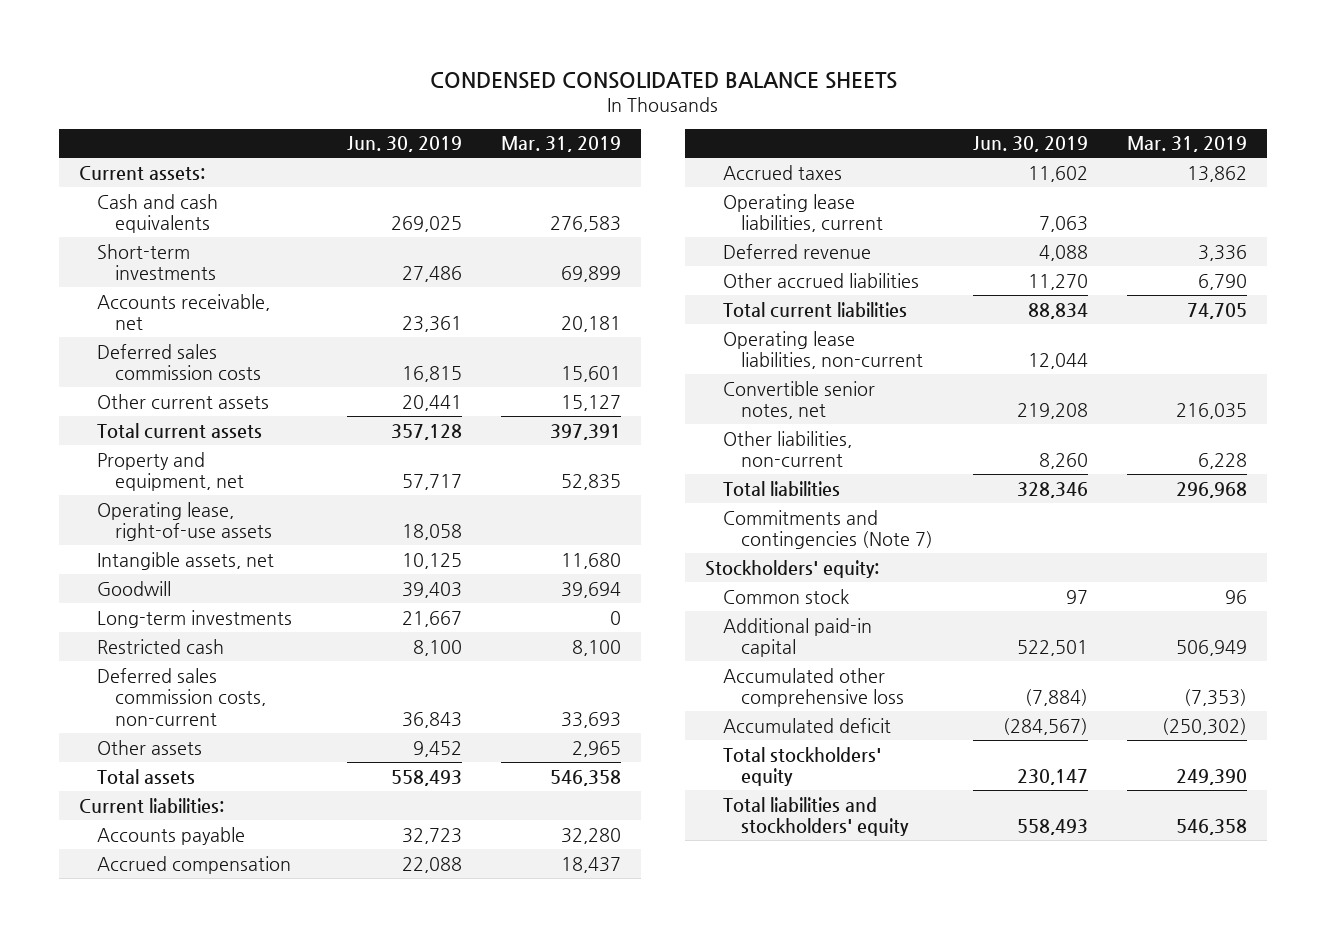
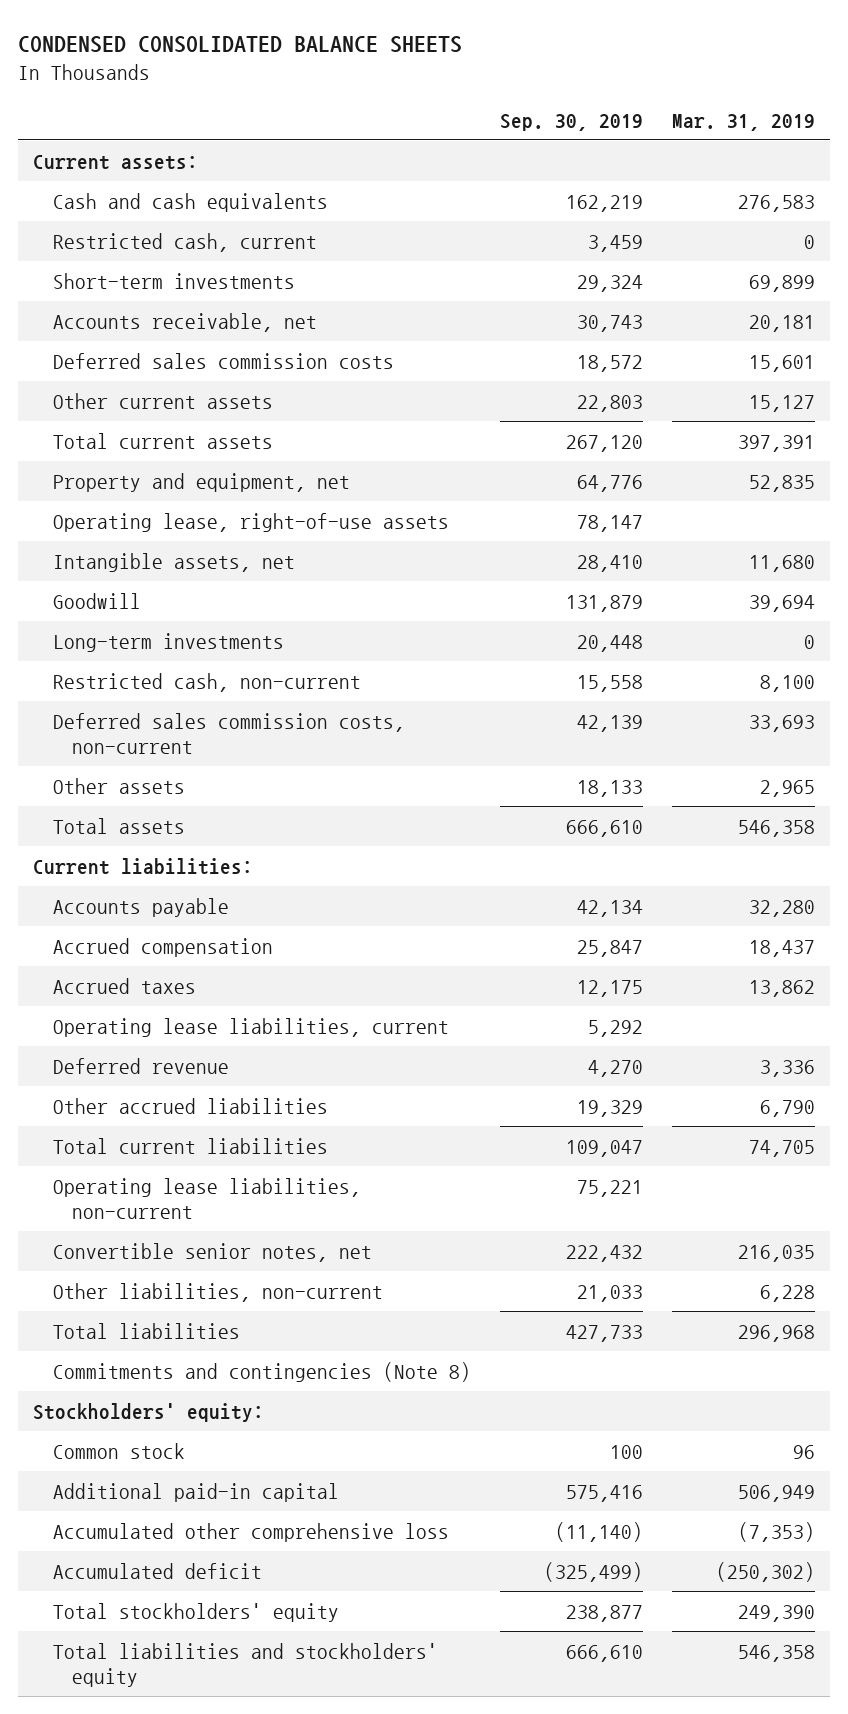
- | Jun. 30, 2019 | Mar. 31, 2019
+ | Sep. 30, 2019 | Mar. 31, 2019
+ Restricted cash, current | 3,459 | 0
- Restricted cash | 8,100 | 8,100
+ Restricted cash, non-current | 15,558 | 8,100
- Commitments and contingencies (Note 7)
+ Commitments and contingencies (Note 8)

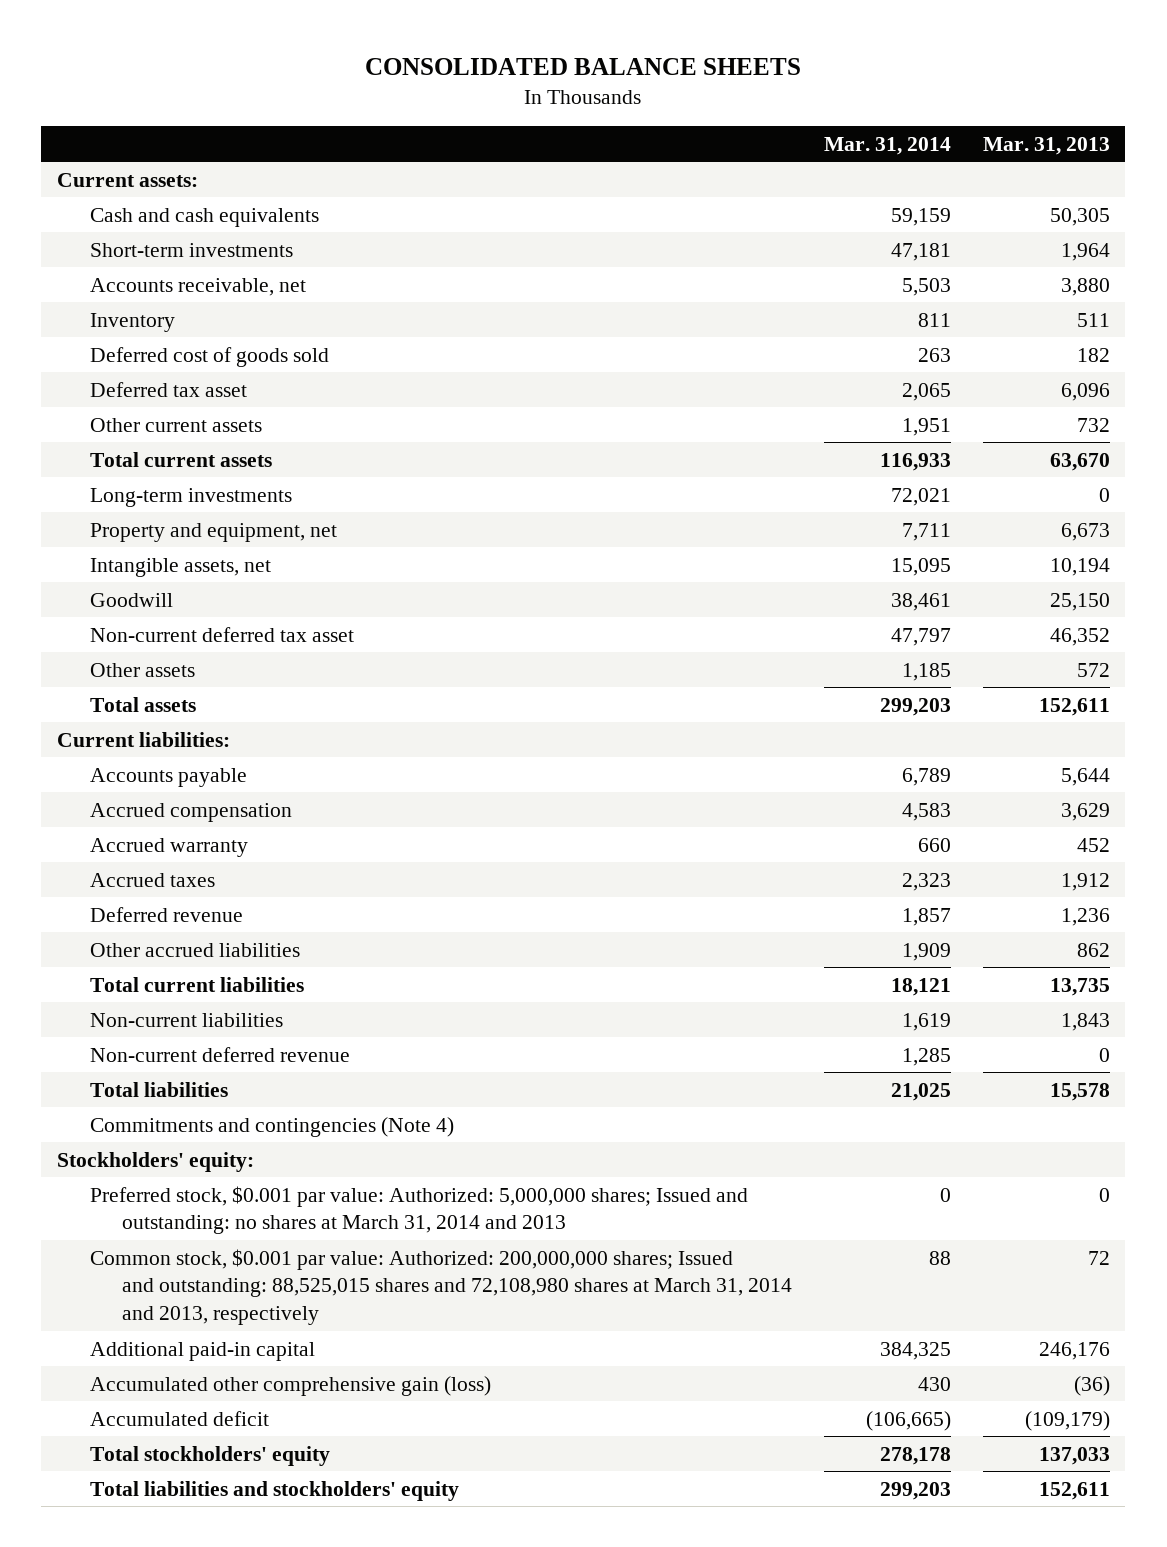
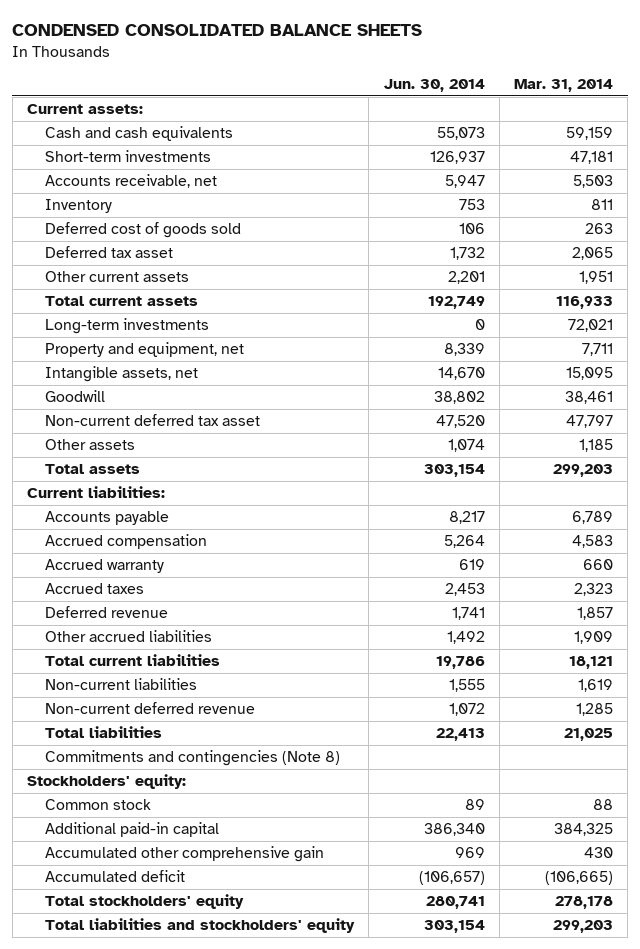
- CONSOLIDATED BALANCE SHEETS
+ CONDENSED CONSOLIDATED BALANCE SHEETS
- | Mar. 31, 2014 | Mar. 31, 2013
+ | Jun. 30, 2014 | Mar. 31, 2014
- Commitments and contingencies (Note 4)
+ Commitments and contingencies (Note 8)
- Preferred stock, $0.001 par value: Authorized: 5,000,000 shares; Issued and outstanding: no shares at March 31, 2014 and 2013 | 0 | 0
- Common stock, $0.001 par value: Authorized: 200,000,000 shares; Issued and outstanding: 88,525,015 shares and 72,108,980 shares at March 31, 2014 and 2013, respectively | 88 | 72
+ Common stock | 89 | 88
- Accumulated other comprehensive gain (loss) | 430 | (36)
+ Accumulated other comprehensive gain | 969 | 430

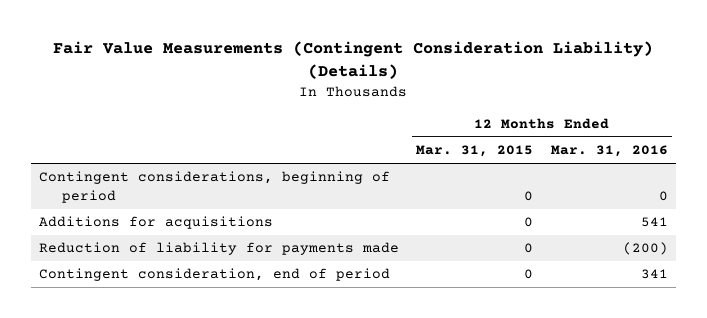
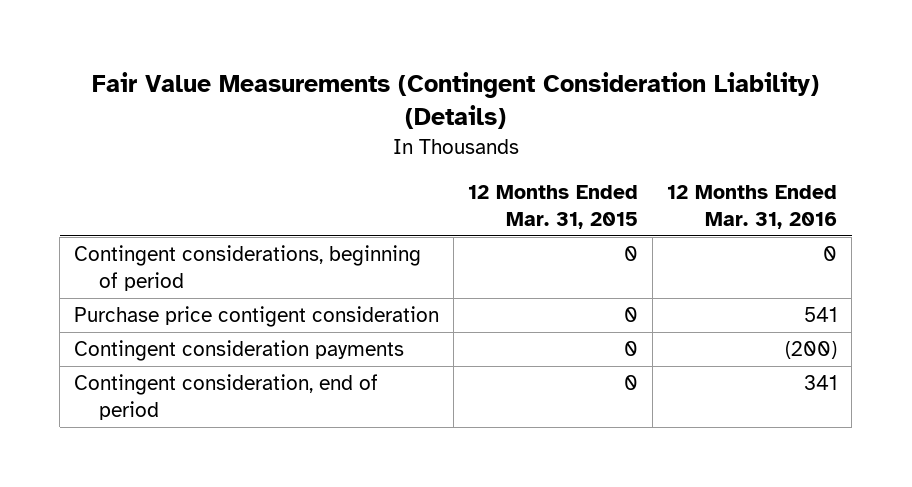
- Additions for acquisitions | 0 | 541
- Reduction of liability for payments made | 0 | (200)
+ Purchase price contigent consideration | 0 | 541
+ Contingent consideration payments | 0 | (200)

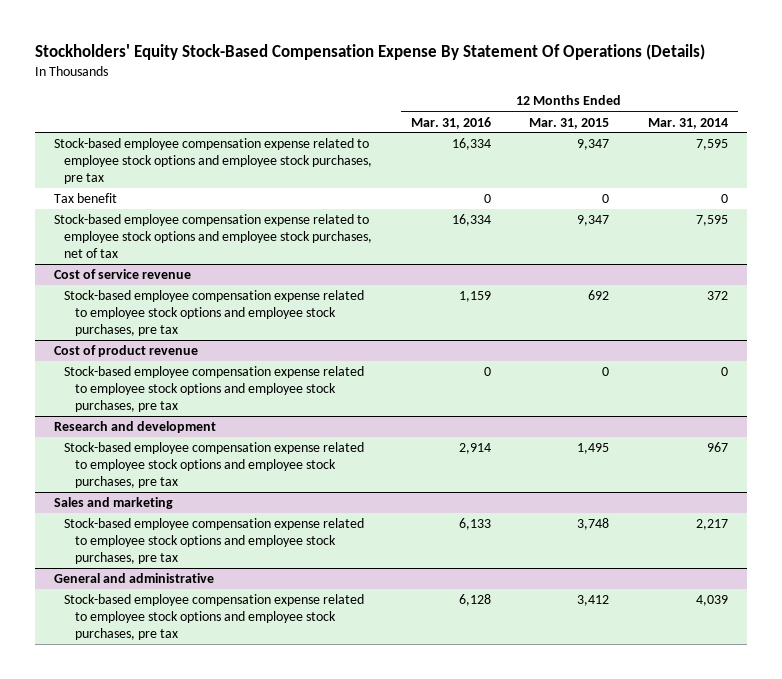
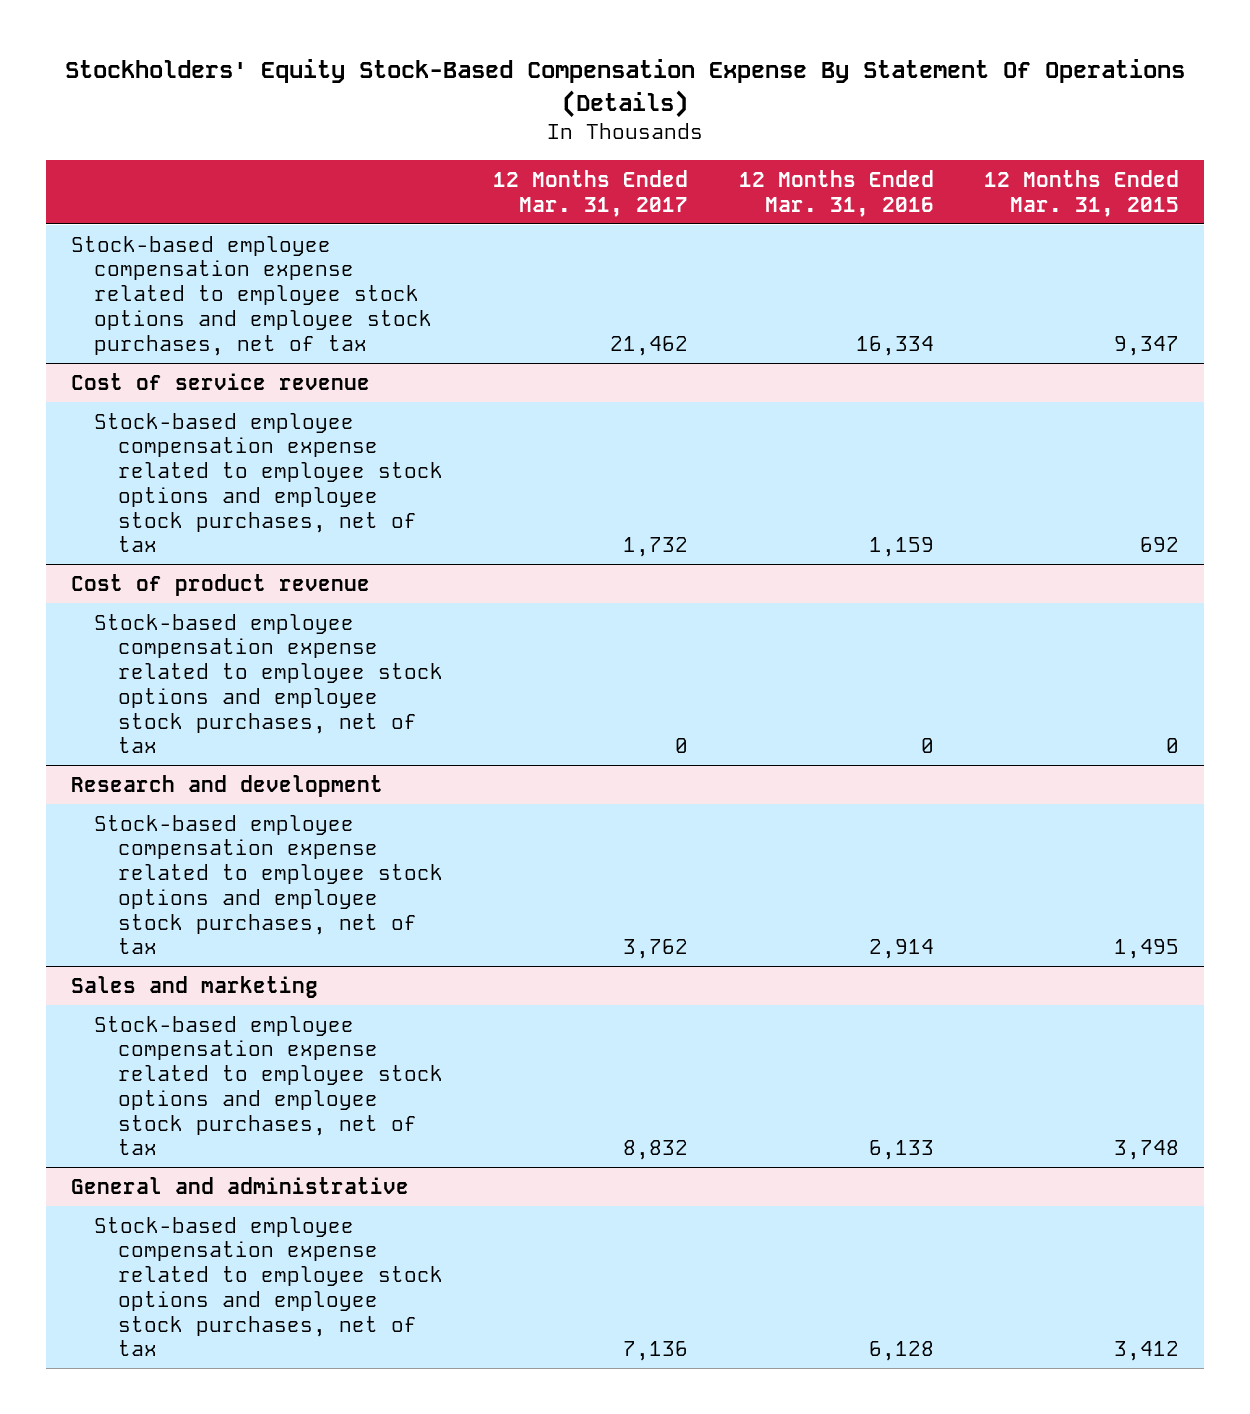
- | 12 Months Ended Mar. 31, 2016 | 12 Months Ended Mar. 31, 2015 | 12 Months Ended Mar. 31, 2014
+ | 12 Months Ended Mar. 31, 2017 | 12 Months Ended Mar. 31, 2016 | 12 Months Ended Mar. 31, 2015
- Stock-based employee compensation expense related to employee stock options and employee stock purchases, pre tax | 16,334 | 9,347 | 7,595
- Tax benefit | 0 | 0 | 0
@ Cost of service revenue
- Stock-based employee compensation expense related to employee stock options and employee stock purchases, pre tax | 1,159 | 692 | 372
+ Stock-based employee compensation expense related to employee stock options and employee stock purchases, net of tax | 1,732 | 1,159 | 692
@ Cost of product revenue
- Stock-based employee compensation expense related to employee stock options and employee stock purchases, pre tax | 0 | 0 | 0
+ Stock-based employee compensation expense related to employee stock options and employee stock purchases, net of tax | 0 | 0 | 0
@ Research and development
- Stock-based employee compensation expense related to employee stock options and employee stock purchases, pre tax | 2,914 | 1,495 | 967
+ Stock-based employee compensation expense related to employee stock options and employee stock purchases, net of tax | 3,762 | 2,914 | 1,495
@ Sales and marketing
- Stock-based employee compensation expense related to employee stock options and employee stock purchases, pre tax | 6,133 | 3,748 | 2,217
+ Stock-based employee compensation expense related to employee stock options and employee stock purchases, net of tax | 8,832 | 6,133 | 3,748
@ General and administrative
- Stock-based employee compensation expense related to employee stock options and employee stock purchases, pre tax | 6,128 | 3,412 | 4,039
+ Stock-based employee compensation expense related to employee stock options and employee stock purchases, net of tax | 7,136 | 6,128 | 3,412

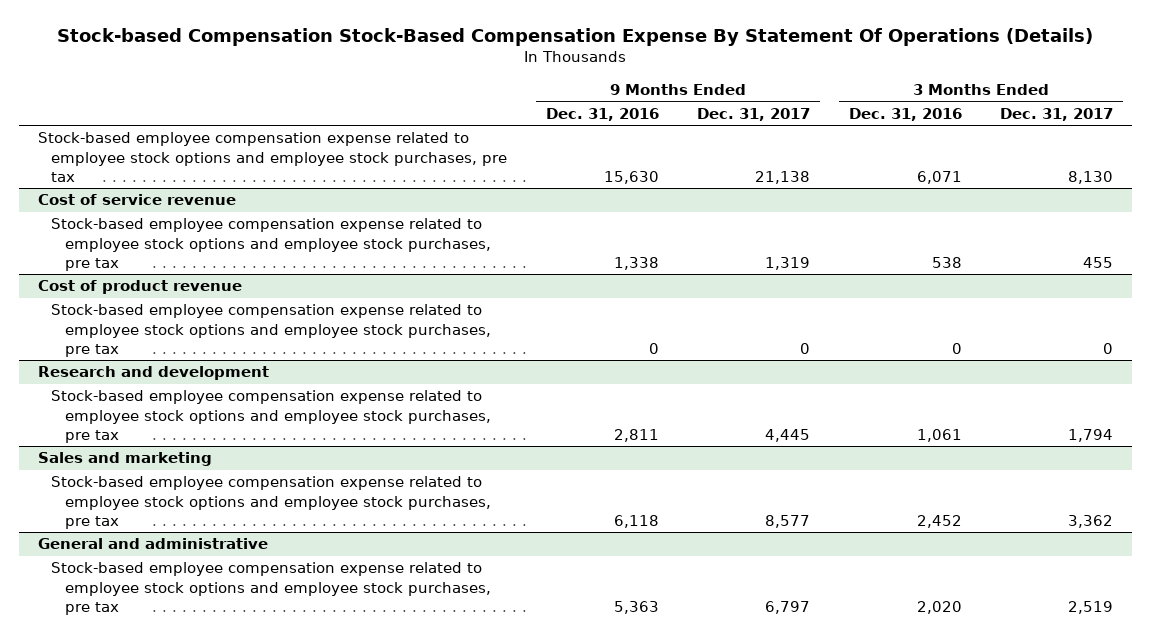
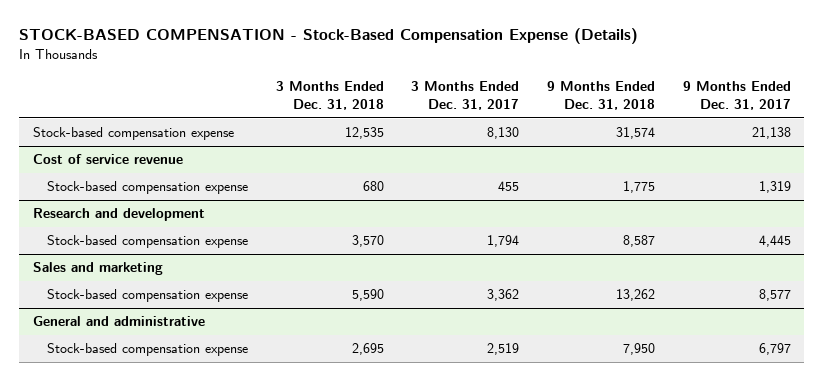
- Stock-based Compensation Stock-Based Compensation Expense By Statement Of Operations (Details)
+ STOCK-BASED COMPENSATION - Stock-Based Compensation Expense (Details)
- | 9 Months Ended Dec. 31, 2016 | 9 Months Ended Dec. 31, 2017 | 3 Months Ended Dec. 31, 2016 | 3 Months Ended Dec. 31, 2017
+ | 3 Months Ended Dec. 31, 2018 | 3 Months Ended Dec. 31, 2017 | 9 Months Ended Dec. 31, 2018 | 9 Months Ended Dec. 31, 2017
- Stock-based employee compensation expense related to employee stock options and employee stock purchases, pre tax | 15,630 | 21,138 | 6,071 | 8,130
+ Stock-based compensation expense | 12,535 | 8,130 | 31,574 | 21,138
@ Cost of service revenue
- Stock-based employee compensation expense related to employee stock options and employee stock purchases, pre tax | 1,338 | 1,319 | 538 | 455
- Cost of product revenue
- Stock-based employee compensation expense related to employee stock options and employee stock purchases, pre tax | 0 | 0 | 0 | 0
@ Cost of service revenue
+ Stock-based compensation expense | 680 | 455 | 1,775 | 1,319
@ Research and development
- Stock-based employee compensation expense related to employee stock options and employee stock purchases, pre tax | 2,811 | 4,445 | 1,061 | 1,794
+ Stock-based compensation expense | 3,570 | 1,794 | 8,587 | 4,445
@ Sales and marketing
- Stock-based employee compensation expense related to employee stock options and employee stock purchases, pre tax | 6,118 | 8,577 | 2,452 | 3,362
+ Stock-based compensation expense | 5,590 | 3,362 | 13,262 | 8,577
@ General and administrative
- Stock-based employee compensation expense related to employee stock options and employee stock purchases, pre tax | 5,363 | 6,797 | 2,020 | 2,519
+ Stock-based compensation expense | 2,695 | 2,519 | 7,950 | 6,797

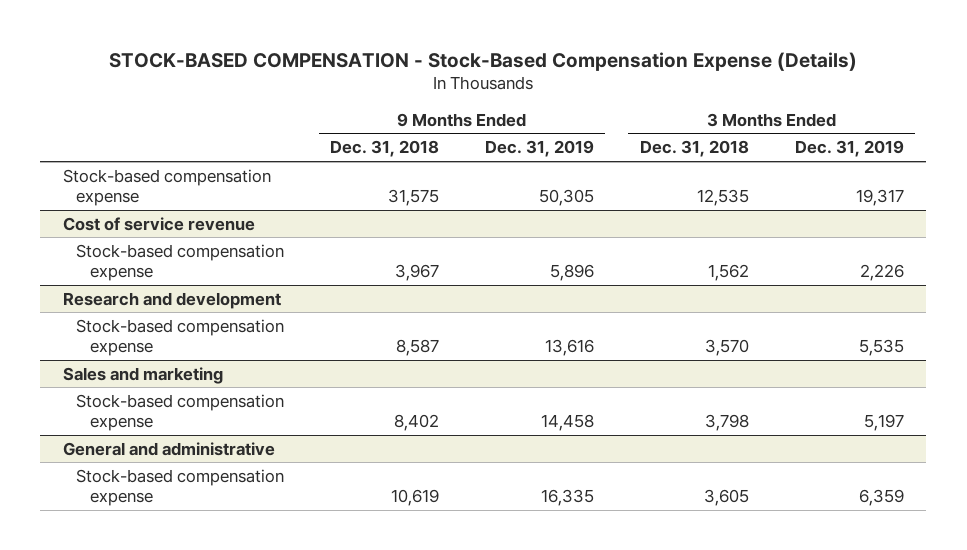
- | 3 Months Ended Dec. 31, 2018 | 3 Months Ended Dec. 31, 2017 | 9 Months Ended Dec. 31, 2018 | 9 Months Ended Dec. 31, 2017
+ | 9 Months Ended Dec. 31, 2018 | 9 Months Ended Dec. 31, 2019 | 3 Months Ended Dec. 31, 2018 | 3 Months Ended Dec. 31, 2019
- Stock-based compensation expense | 12,535 | 8,130 | 31,574 | 21,138
+ Stock-based compensation expense | 31,575 | 50,305 | 12,535 | 19,317
@ Cost of service revenue
- Stock-based compensation expense | 680 | 455 | 1,775 | 1,319
+ Stock-based compensation expense | 3,967 | 5,896 | 1,562 | 2,226
@ Sales and marketing
- Stock-based compensation expense | 5,590 | 3,362 | 13,262 | 8,577
+ Stock-based compensation expense | 8,402 | 14,458 | 3,798 | 5,197
@ General and administrative
- Stock-based compensation expense | 2,695 | 2,519 | 7,950 | 6,797
+ Stock-based compensation expense | 10,619 | 16,335 | 3,605 | 6,359

